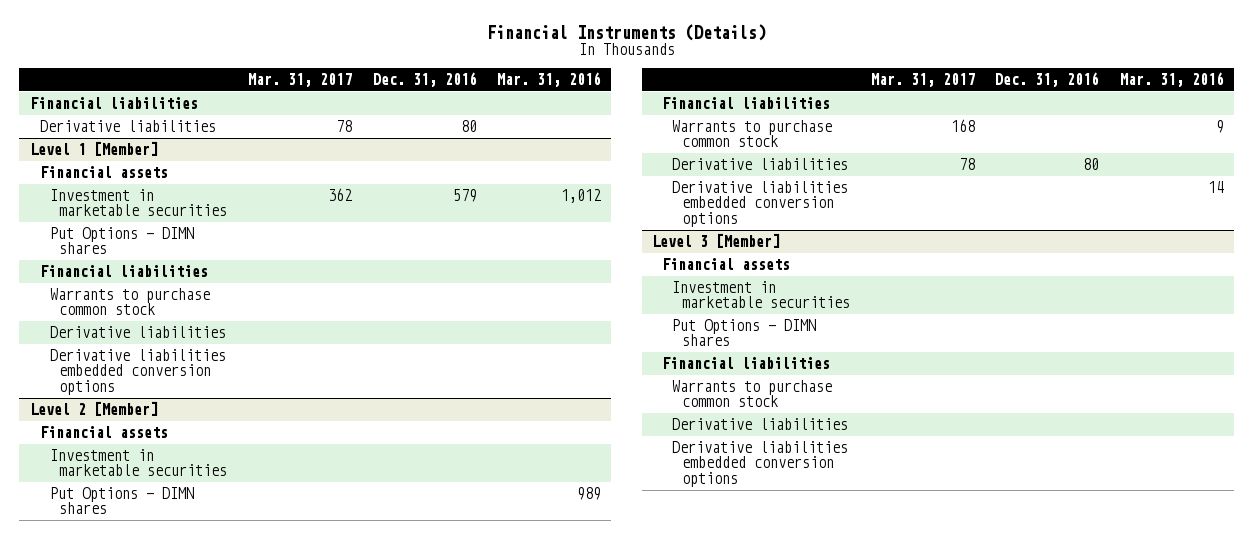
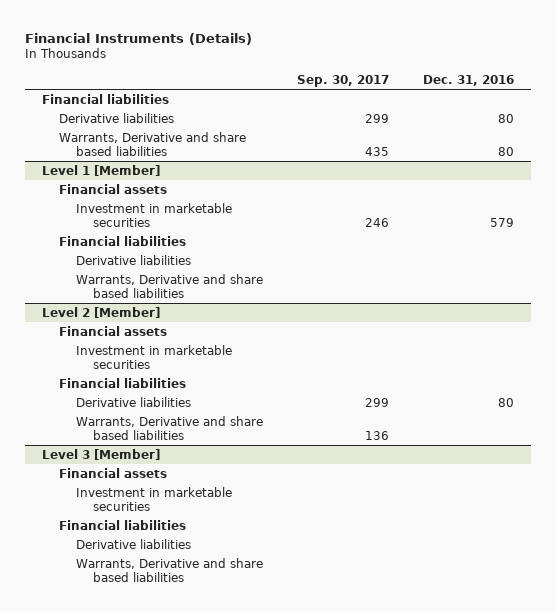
- | Mar. 31, 2017 | Dec. 31, 2016 | Mar. 31, 2016
+ | Sep. 30, 2017 | Dec. 31, 2016
+ Warrants, Derivative and share based liabilities | 435 | 80
@ Level 1 [Member]
- Put Options - DIMN shares
- Warrants to purchase common stock
- Derivative liabilities embedded conversion options
+ Warrants, Derivative and share based liabilities
@ Level 2 [Member]
- Put Options - DIMN shares | | | 989
- Warrants to purchase common stock | 168 | | 9
- Derivative liabilities embedded conversion options | | | 14
+ Warrants, Derivative and share based liabilities | 136 |
@ Level 3 [Member]
- Put Options - DIMN shares
- Warrants to purchase common stock
- Derivative liabilities embedded conversion options
+ Warrants, Derivative and share based liabilities

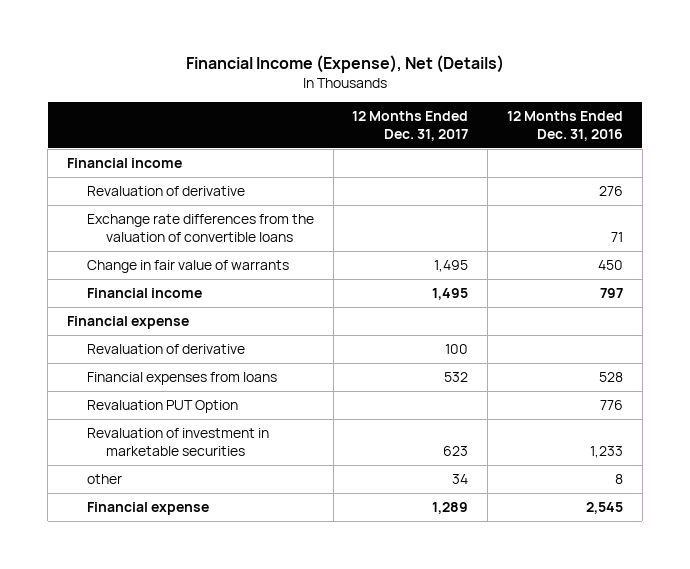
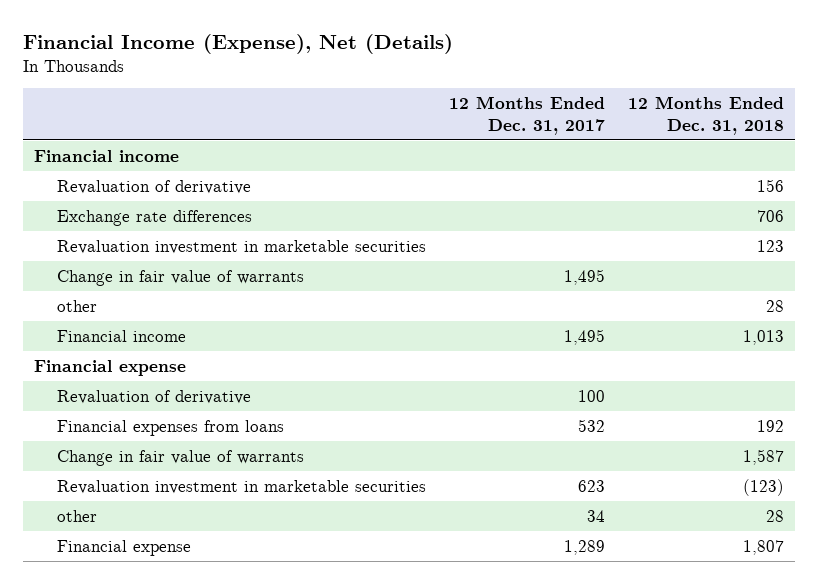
- | 12 Months Ended Dec. 31, 2017 | 12 Months Ended Dec. 31, 2016
+ | 12 Months Ended Dec. 31, 2017 | 12 Months Ended Dec. 31, 2018
- Exchange rate differences from the valuation of convertible loans | | 71
+ Exchange rate differences | | 706
+ Revaluation investment in marketable securities | | 123
+ other | | 28
- Revaluation PUT Option | | 776
- Revaluation of investment in marketable securities | 623 | 1,233
+ Change in fair value of warrants | | 1,587
+ Revaluation investment in marketable securities | 623 | (123)

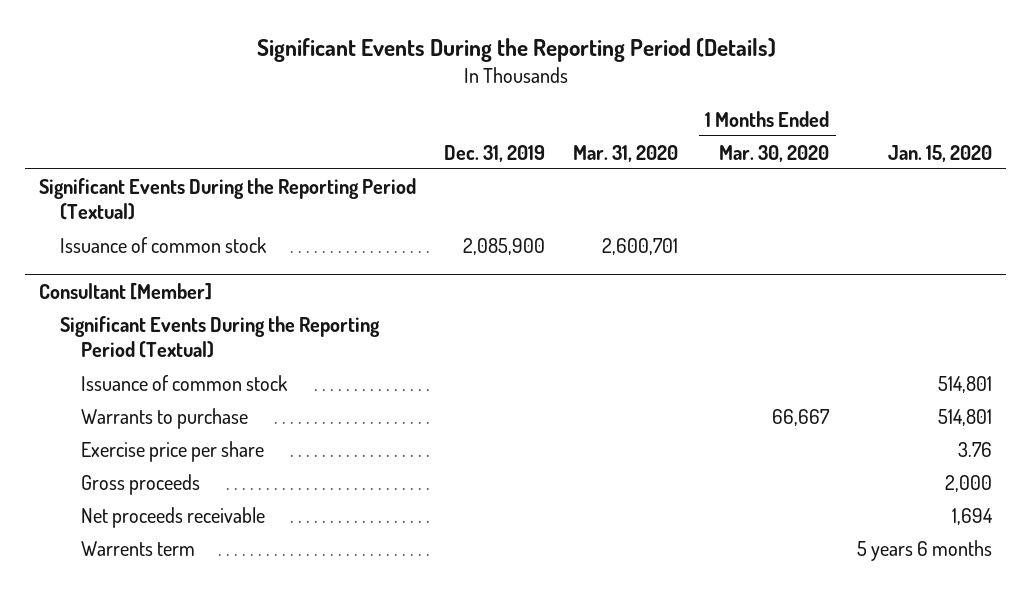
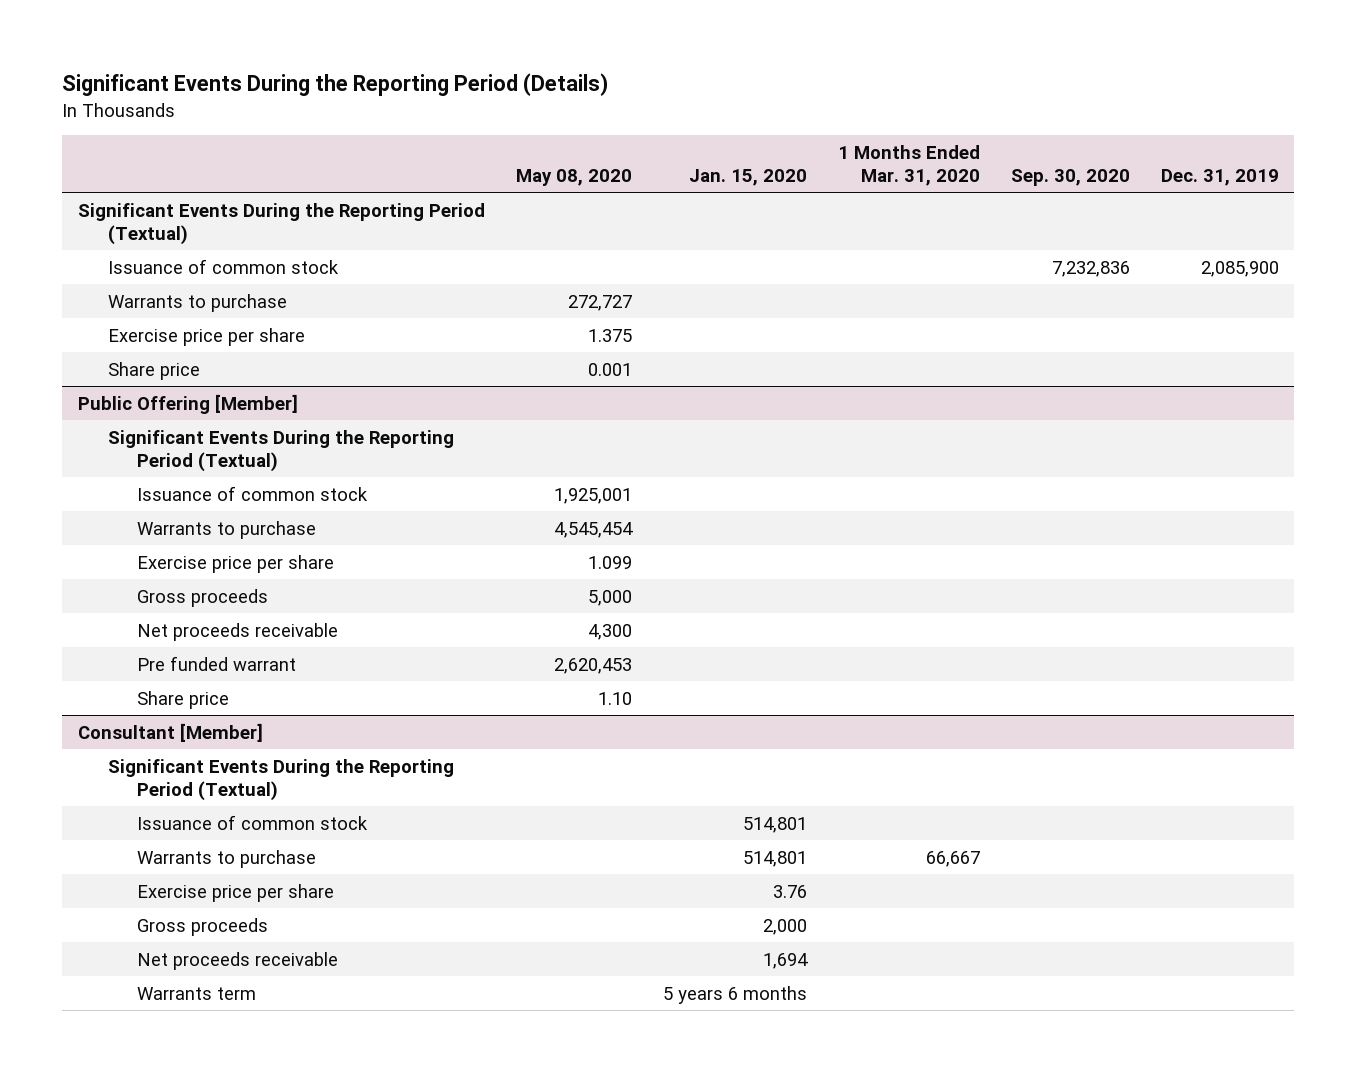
- | Dec. 31, 2019 | Mar. 31, 2020 | 1 Months Ended Mar. 30, 2020 | Jan. 15, 2020
+ | May 08, 2020 | Jan. 15, 2020 | 1 Months Ended Mar. 31, 2020 | Sep. 30, 2020 | Dec. 31, 2019
+ Warrants to purchase | 272,727 | | | |
+ Exercise price per share | 1.375 | | | |
+ Share price | 0.001 | | | |
+ Public Offering [Member]
+ Significant Events During the Reporting Period (Textual)
+ Issuance of common stock | 1,925,001 | | | |
+ Warrants to purchase | 4,545,454 | | | |
+ Exercise price per share | 1.099 | | | |
+ Gross proceeds | 5,000 | | | |
+ Net proceeds receivable | 4,300 | | | |
+ Pre funded warrant | 2,620,453 | | | |
+ Share price | 1.10 | | | |
@ Consultant [Member]
- Warrents term | | | | 5 years 6 months
+ Warrants term | | 5 years 6 months | | |

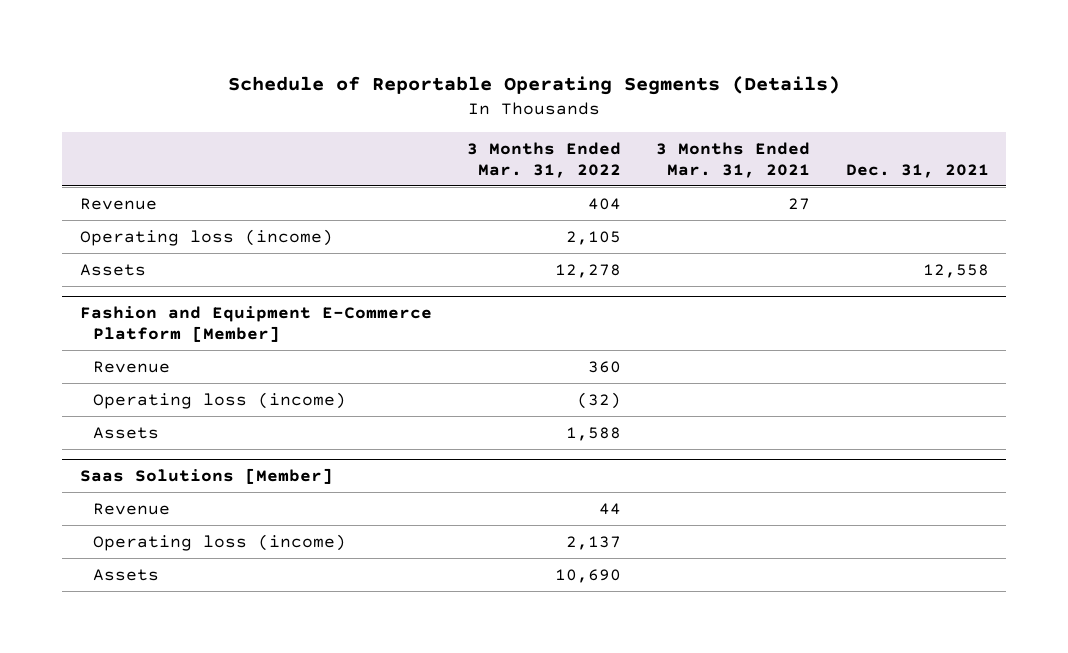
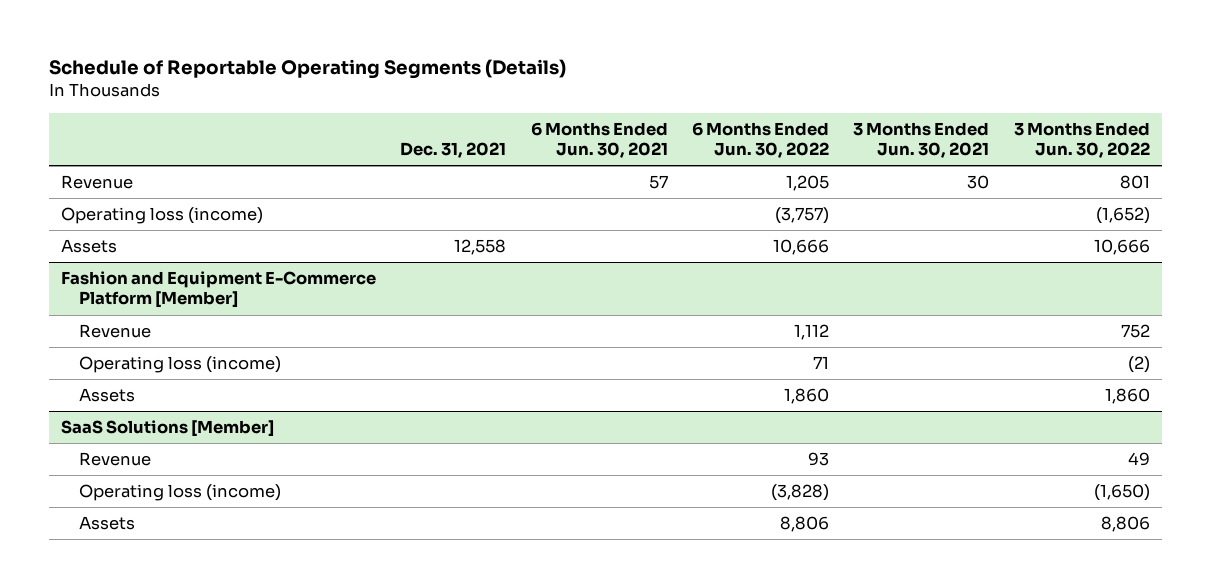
- | 3 Months Ended Mar. 31, 2022 | 3 Months Ended Mar. 31, 2021 | Dec. 31, 2021
+ | Dec. 31, 2021 | 6 Months Ended Jun. 30, 2021 | 6 Months Ended Jun. 30, 2022 | 3 Months Ended Jun. 30, 2021 | 3 Months Ended Jun. 30, 2022
- Saas Solutions [Member]
+ SaaS Solutions [Member]

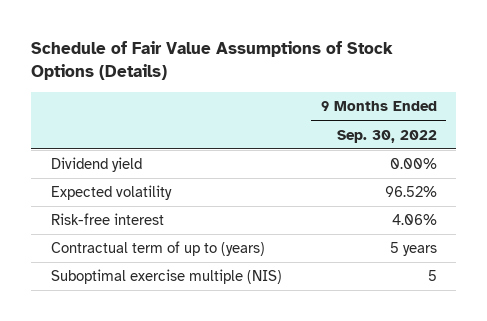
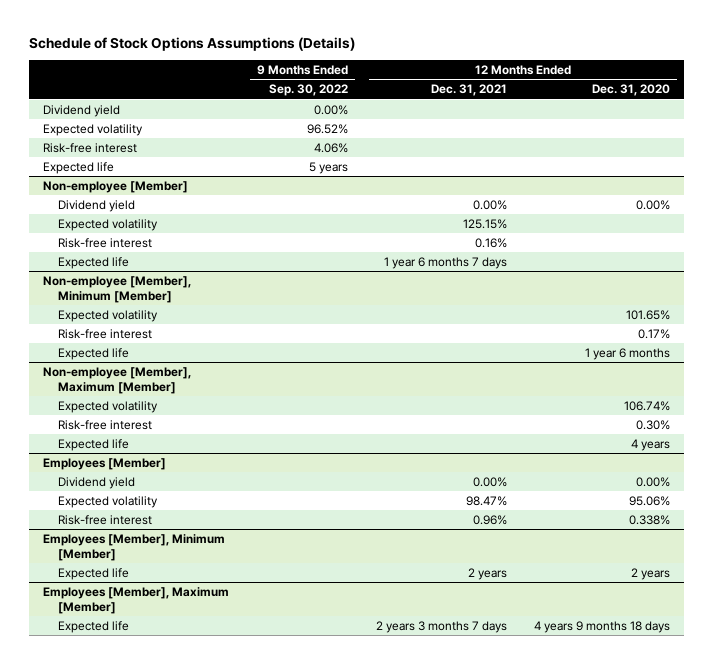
- Schedule of Fair Value Assumptions of Stock Options (Details)
+ Schedule of Stock Options Assumptions (Details)
- | 9 Months Ended Sep. 30, 2022
+ | 9 Months Ended Sep. 30, 2022 | 12 Months Ended Dec. 31, 2021 | 12 Months Ended Dec. 31, 2020
- Contractual term of up to (years) | 5 years
- Suboptimal exercise multiple (NIS) | 5
+ Expected life | 5 years | |
+ Non-employee [Member]
+ Dividend yield | | 0.00% | 0.00%
+ Expected volatility | | 125.15% |
+ Risk-free interest | | 0.16% |
+ Expected life | | 1 year 6 months 7 days |
+ Non-employee [Member], Minimum [Member]
+ Expected volatility | | | 101.65%
+ Risk-free interest | | | 0.17%
+ Expected life | | | 1 year 6 months
+ Non-employee [Member], Maximum [Member]
+ Expected volatility | | | 106.74%
+ Risk-free interest | | | 0.30%
+ Expected life | | | 4 years
+ Employees [Member]
+ Dividend yield | | 0.00% | 0.00%
+ Expected volatility | | 98.47% | 95.06%
+ Risk-free interest | | 0.96% | 0.338%
+ Employees [Member], Minimum [Member]
+ Expected life | | 2 years | 2 years
+ Employees [Member], Maximum [Member]
+ Expected life | | 2 years 3 months 7 days | 4 years 9 months 18 days

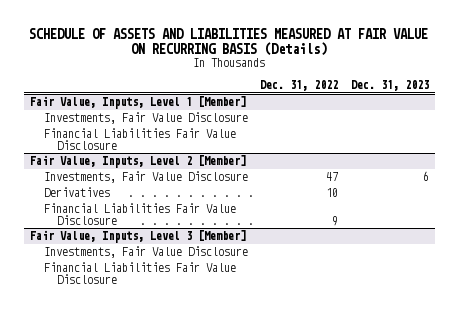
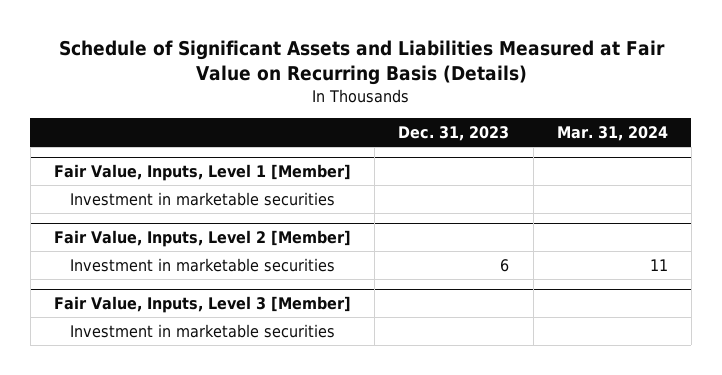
- SCHEDULE OF ASSETS AND LIABILITIES MEASURED AT FAIR VALUE ON RECURRING BASIS (Details)
+ Schedule of Significant Assets and Liabilities Measured at Fair Value on Recurring Basis (Details)
- | Dec. 31, 2022 | Dec. 31, 2023
+ | Dec. 31, 2023 | Mar. 31, 2024
@ Fair Value, Inputs, Level 1 [Member]
- Investments, Fair Value Disclosure
- Financial Liabilities Fair Value Disclosure
+ Investment in marketable securities
@ Fair Value, Inputs, Level 2 [Member]
- Investments, Fair Value Disclosure | 47 | 6
- Derivatives | 10 |
- Financial Liabilities Fair Value Disclosure | 9 |
+ Investment in marketable securities | 6 | 11
@ Fair Value, Inputs, Level 3 [Member]
- Investments, Fair Value Disclosure
- Financial Liabilities Fair Value Disclosure
+ Investment in marketable securities

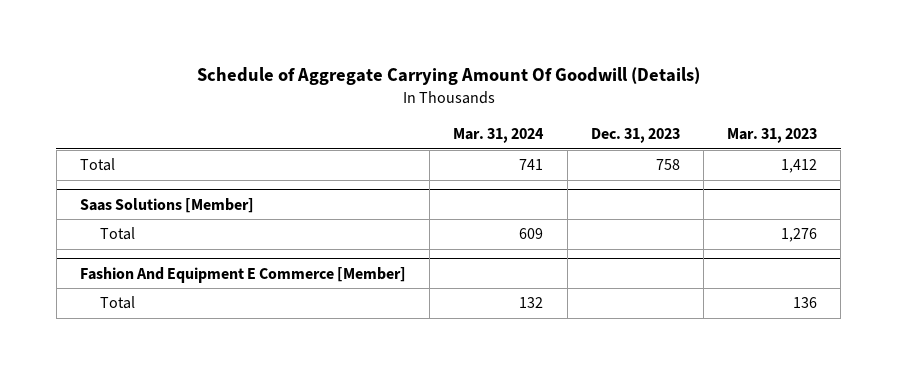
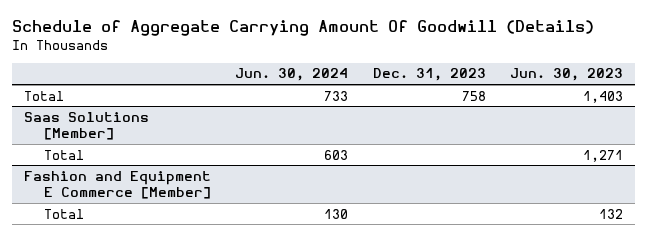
- | Mar. 31, 2024 | Dec. 31, 2023 | Mar. 31, 2023
+ | Jun. 30, 2024 | Dec. 31, 2023 | Jun. 30, 2023
- Fashion And Equipment E Commerce [Member]
+ Fashion and Equipment E Commerce [Member]

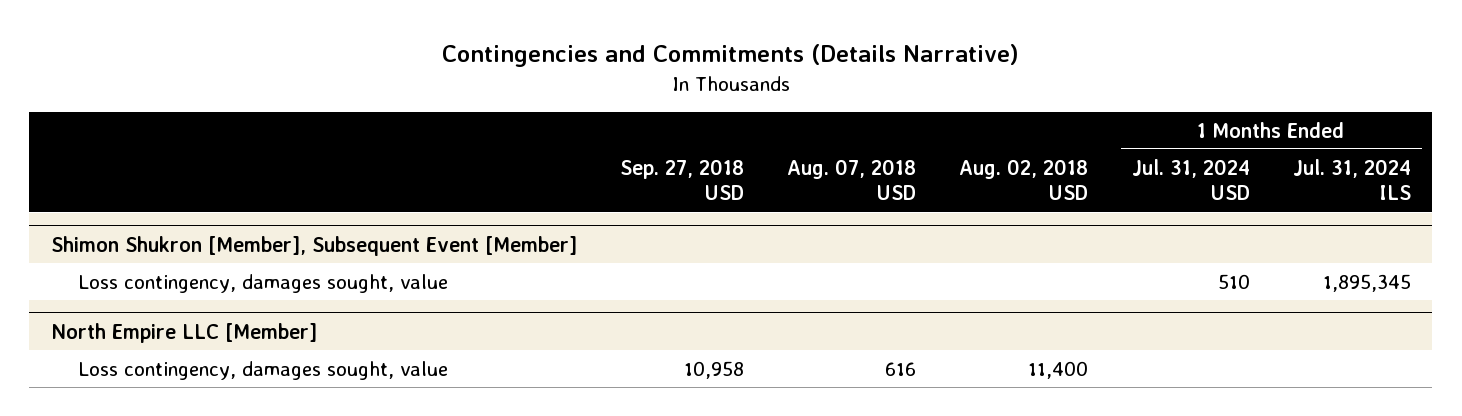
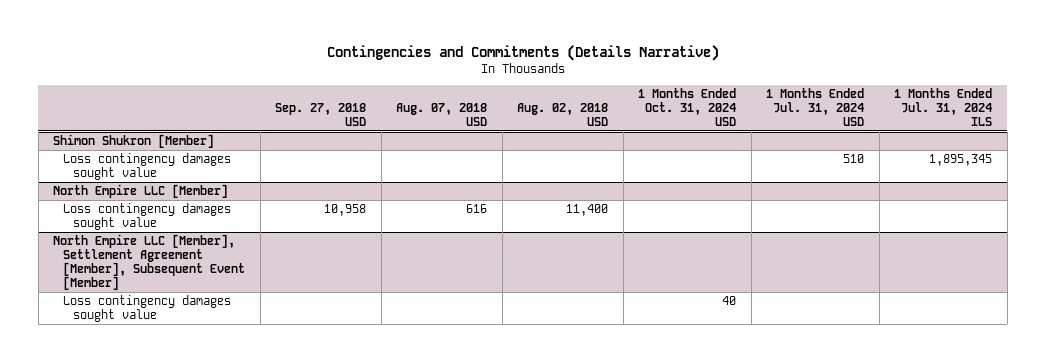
- | Sep. 27, 2018 USD | Aug. 07, 2018 USD | Aug. 02, 2018 USD | 1 Months Ended Jul. 31, 2024 USD | 1 Months Ended Jul. 31, 2024 ILS
+ | Sep. 27, 2018 USD | Aug. 07, 2018 USD | Aug. 02, 2018 USD | 1 Months Ended Oct. 31, 2024 USD | 1 Months Ended Jul. 31, 2024 USD | 1 Months Ended Jul. 31, 2024 ILS
- Shimon Shukron [Member], Subsequent Event [Member]
- Loss contingency, damages sought, value | | | | 510 | 1,895,345
+ Shimon Shukron [Member]
+ Loss contingency damages sought value | | | | | 510 | 1,895,345
@ North Empire LLC [Member]
- Loss contingency, damages sought, value | 10,958 | 616 | 11,400 | |
+ Loss contingency damages sought value | 10,958 | 616 | 11,400 | | |
+ North Empire LLC [Member], Settlement Agreement [Member], Subsequent Event [Member]
+ Loss contingency damages sought value | | | | 40 | |

